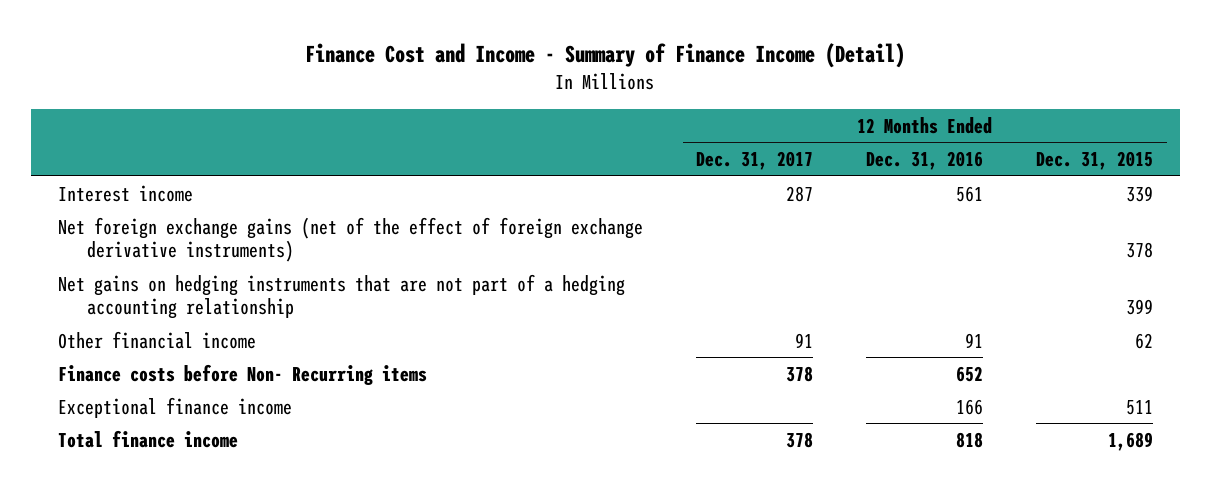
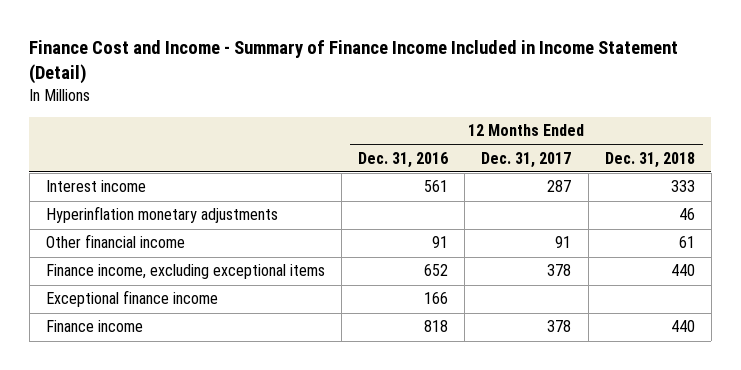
- Finance Cost and Income - Summary of Finance Income (Detail)
+ Finance Cost and Income - Summary of Finance Income Included in Income Statement (Detail)
- | 12 Months Ended Dec. 31, 2017 | 12 Months Ended Dec. 31, 2016 | 12 Months Ended Dec. 31, 2015
+ | 12 Months Ended Dec. 31, 2016 | 12 Months Ended Dec. 31, 2017 | 12 Months Ended Dec. 31, 2018
- Net foreign exchange gains (net of the effect of foreign exchange derivative instruments) | | | 378
- Net gains on hedging instruments that are not part of a hedging accounting relationship | | | 399
+ Hyperinflation monetary adjustments | | | 46
- Finance costs before Non- Recurring items | 378 | 652 |
+ Finance income, excluding exceptional items | 652 | 378 | 440
- Total finance income | 378 | 818 | 1,689
+ Finance income | 818 | 378 | 440

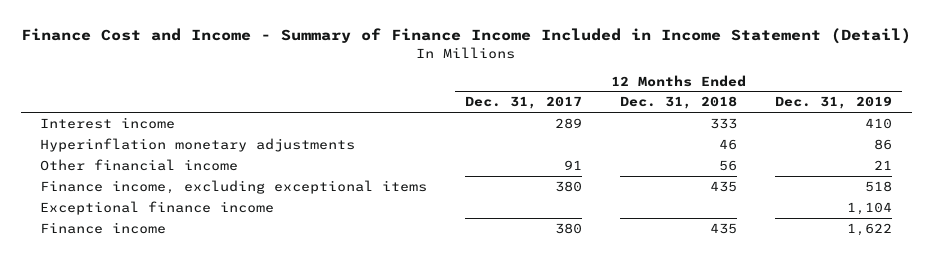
- | 12 Months Ended Dec. 31, 2016 | 12 Months Ended Dec. 31, 2017 | 12 Months Ended Dec. 31, 2018
+ | 12 Months Ended Dec. 31, 2017 | 12 Months Ended Dec. 31, 2018 | 12 Months Ended Dec. 31, 2019
- Interest income | 561 | 287 | 333
+ Interest income | 289 | 333 | 410
- Other financial income | 91 | 91 | 61
- Finance income, excluding exceptional items | 652 | 378 | 440
+ Other financial income | 91 | 56 | 21
+ Finance income, excluding exceptional items | 380 | 435 | 518
- Finance income | 818 | 378 | 440
+ Finance income | 380 | 435 | 1,622

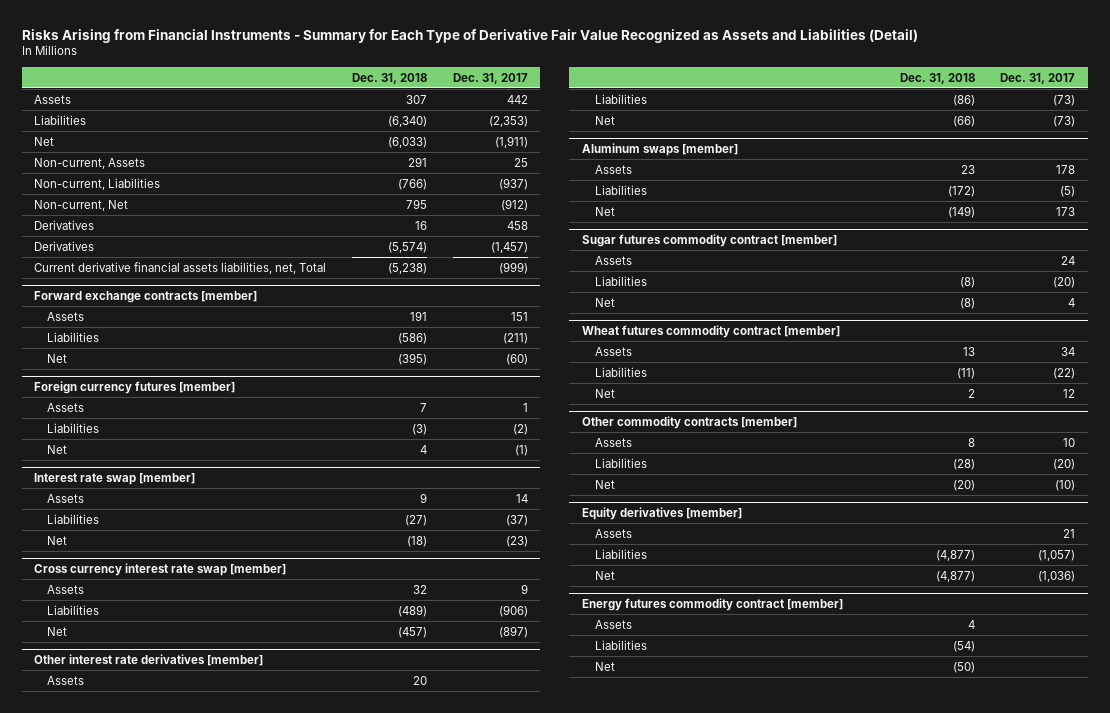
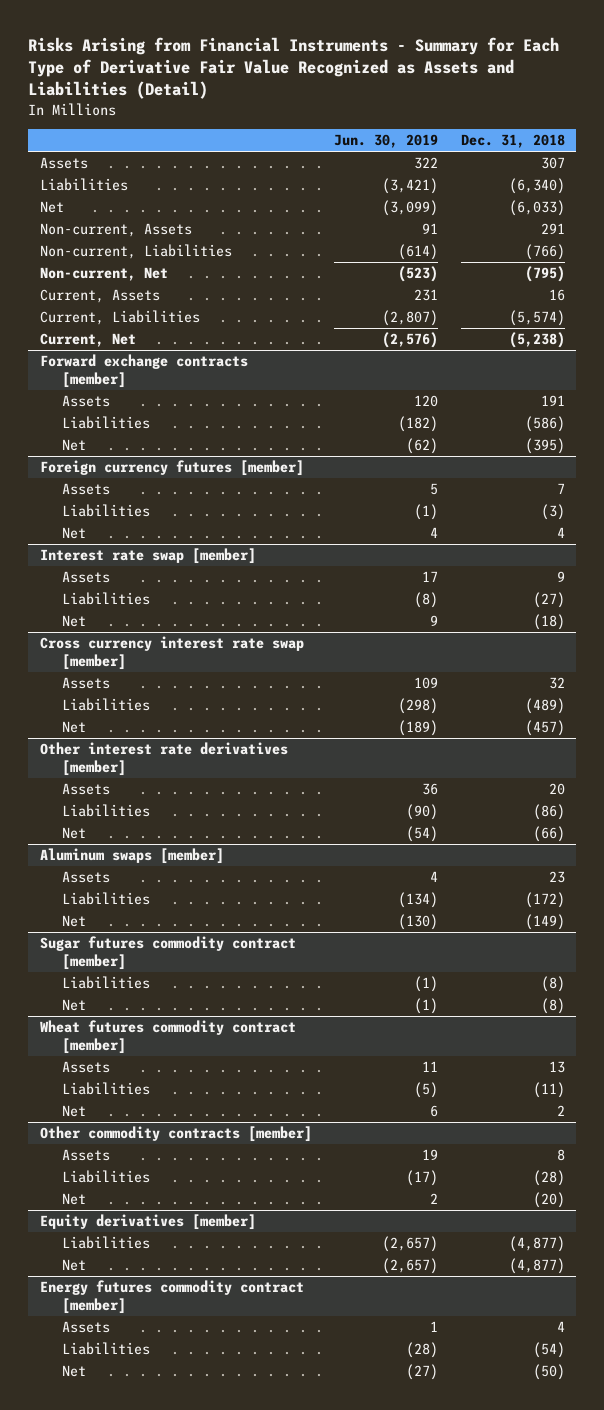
- | Dec. 31, 2018 | Dec. 31, 2017
+ | Jun. 30, 2019 | Dec. 31, 2018
- Non-current, Net | 795 | (912)
- Derivatives | 16 | 458
- Derivatives | (5,574) | (1,457)
- Current derivative financial assets liabilities, net, Total | (5,238) | (999)
+ Non-current, Net | (523) | (795)
+ Current, Assets | 231 | 16
+ Current, Liabilities | (2,807) | (5,574)
+ Current, Net | (2,576) | (5,238)
@ Sugar futures commodity contract [member]
- Assets | | 24
@ Equity derivatives [member]
- Assets | | 21

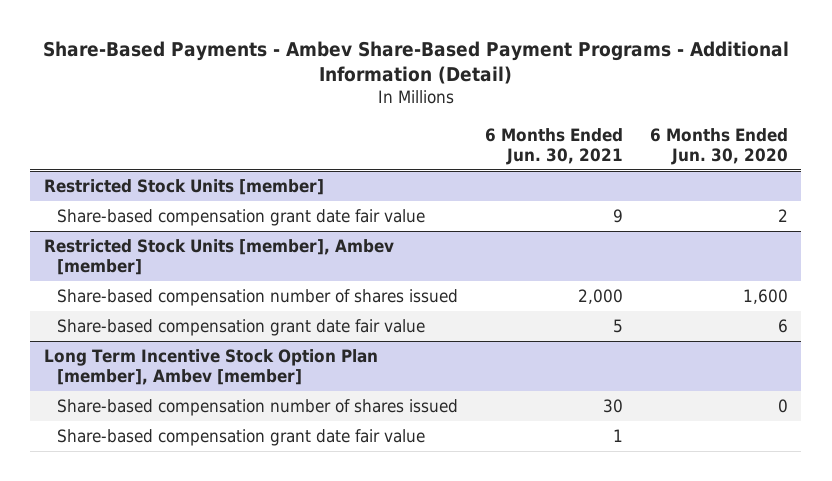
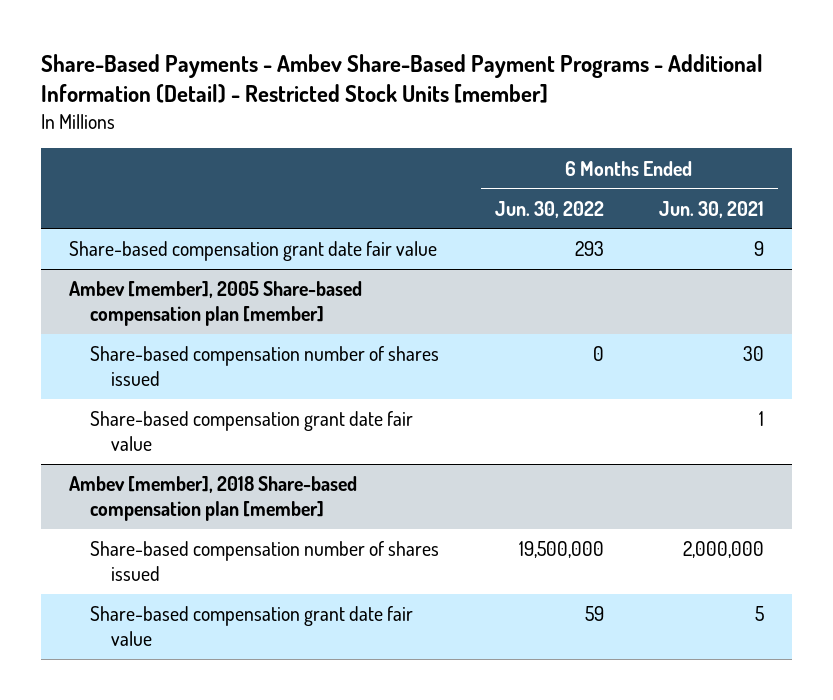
- Share-Based Payments - Ambev Share-Based Payment Programs - Additional Information (Detail)
+ Share-Based Payments - Ambev Share-Based Payment Programs - Additional Information (Detail) - Restricted Stock Units [member]
- | 6 Months Ended Jun. 30, 2021 | 6 Months Ended Jun. 30, 2020
+ | 6 Months Ended Jun. 30, 2022 | 6 Months Ended Jun. 30, 2021
- Restricted Stock Units [member]
- Restricted Stock Units [member], Ambev [member]
- Share-based compensation number of shares issued | 2,000 | 1,600
- Share-based compensation grant date fair value | 5 | 6
- Long Term Incentive Stock Option Plan [member], Ambev [member]
+ Ambev [member], 2005 Share-based compensation plan [member]
+ Ambev [member], 2018 Share-based compensation plan [member]
+ Share-based compensation number of shares issued | 19,500,000 | 2,000,000
+ Share-based compensation grant date fair value | 59 | 5

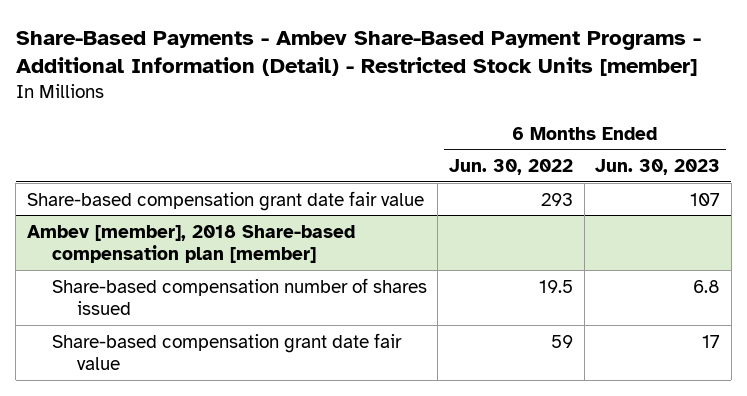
- | 6 Months Ended Jun. 30, 2022 | 6 Months Ended Jun. 30, 2021
+ | 6 Months Ended Jun. 30, 2022 | 6 Months Ended Jun. 30, 2023
- Ambev [member], 2005 Share-based compensation plan [member]
- Share-based compensation number of shares issued | 0 | 30
- Share-based compensation grant date fair value | | 1
@ Ambev [member], 2018 Share-based compensation plan [member]
- Share-based compensation number of shares issued | 19,500,000 | 2,000,000
+ Share-based compensation number of shares issued | 19.5 | 6.8

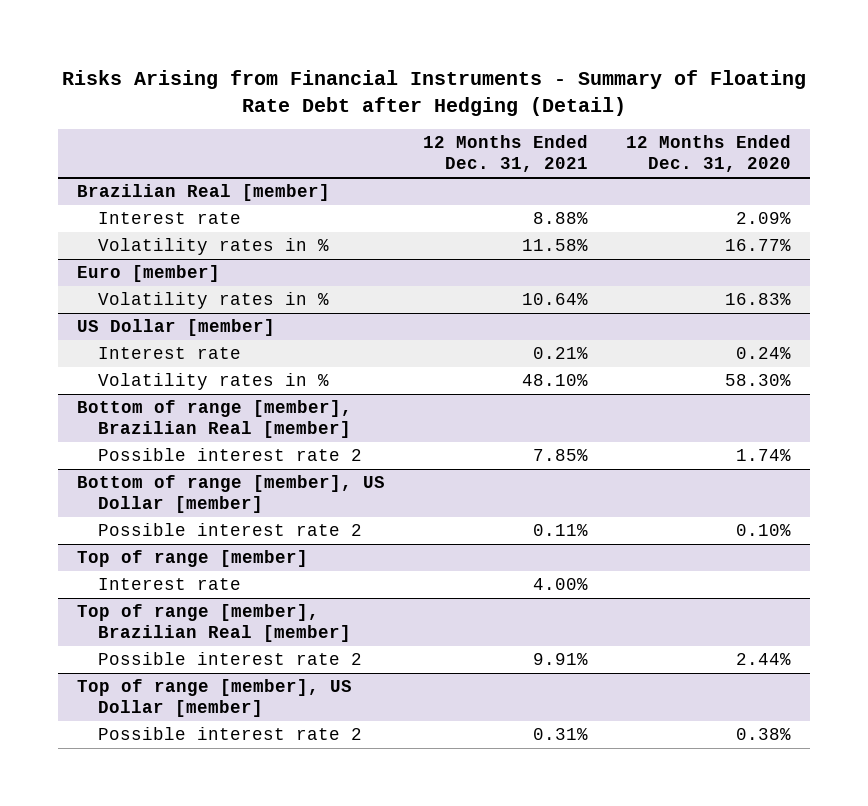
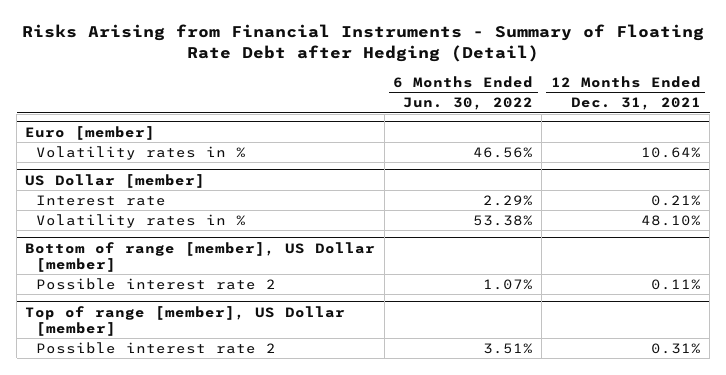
- | 12 Months Ended Dec. 31, 2021 | 12 Months Ended Dec. 31, 2020
+ | 6 Months Ended Jun. 30, 2022 | 12 Months Ended Dec. 31, 2021
- Brazilian Real [member]
- Interest rate | 8.88% | 2.09%
- Volatility rates in % | 11.58% | 16.77%
- Bottom of range [member], Brazilian Real [member]
- Possible interest rate 2 | 7.85% | 1.74%
- Top of range [member]
- Interest rate | 4.00% |
- Top of range [member], Brazilian Real [member]
- Possible interest rate 2 | 9.91% | 2.44%

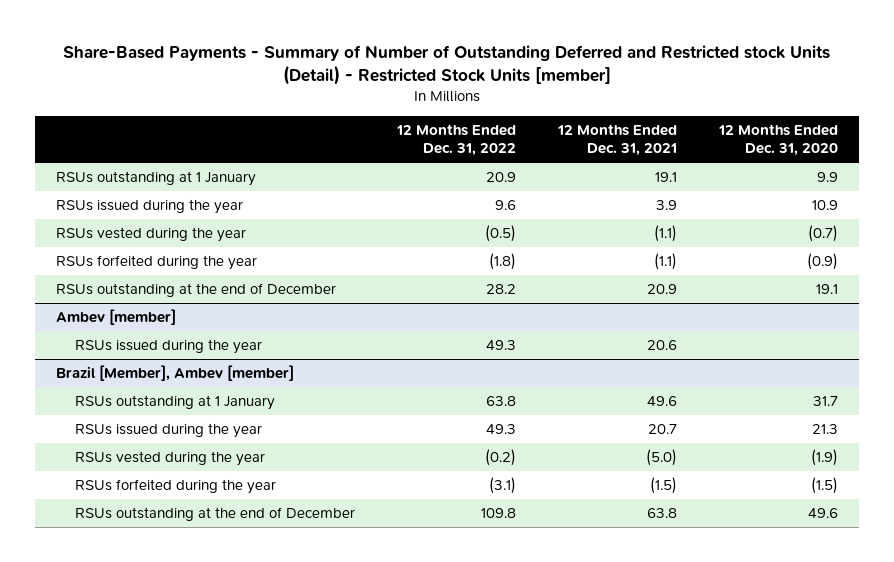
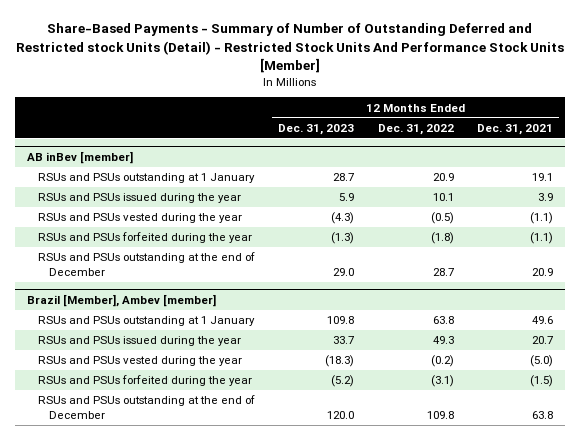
- Share-Based Payments - Summary of Number of Outstanding Deferred and Restricted stock Units (Detail) - Restricted Stock Units [member]
+ Share-Based Payments - Summary of Number of Outstanding Deferred and Restricted stock Units (Detail) - Restricted Stock Units And Performance Stock Units [Member]
- | 12 Months Ended Dec. 31, 2022 | 12 Months Ended Dec. 31, 2021 | 12 Months Ended Dec. 31, 2020
+ | 12 Months Ended Dec. 31, 2023 | 12 Months Ended Dec. 31, 2022 | 12 Months Ended Dec. 31, 2021
- RSUs outstanding at 1 January | 20.9 | 19.1 | 9.9
- RSUs issued during the year | 9.6 | 3.9 | 10.9
- RSUs vested during the year | (0.5) | (1.1) | (0.7)
- RSUs forfeited during the year | (1.8) | (1.1) | (0.9)
- RSUs outstanding at the end of December | 28.2 | 20.9 | 19.1
- Ambev [member]
- RSUs issued during the year | 49.3 | 20.6 |
+ AB inBev [member]
+ RSUs and PSUs outstanding at 1 January | 28.7 | 20.9 | 19.1
+ RSUs and PSUs issued during the year | 5.9 | 10.1 | 3.9
+ RSUs and PSUs vested during the year | (4.3) | (0.5) | (1.1)
+ RSUs and PSUs forfeited during the year | (1.3) | (1.8) | (1.1)
+ RSUs and PSUs outstanding at the end of December | 29.0 | 28.7 | 20.9
@ Brazil [Member], Ambev [member]
- RSUs outstanding at 1 January | 63.8 | 49.6 | 31.7
- RSUs issued during the year | 49.3 | 20.7 | 21.3
- RSUs vested during the year | (0.2) | (5.0) | (1.9)
- RSUs forfeited during the year | (3.1) | (1.5) | (1.5)
- RSUs outstanding at the end of December | 109.8 | 63.8 | 49.6
+ RSUs and PSUs outstanding at 1 January | 109.8 | 63.8 | 49.6
+ RSUs and PSUs issued during the year | 33.7 | 49.3 | 20.7
+ RSUs and PSUs vested during the year | (18.3) | (0.2) | (5.0)
+ RSUs and PSUs forfeited during the year | (5.2) | (3.1) | (1.5)
+ RSUs and PSUs outstanding at the end of December | 120.0 | 109.8 | 63.8

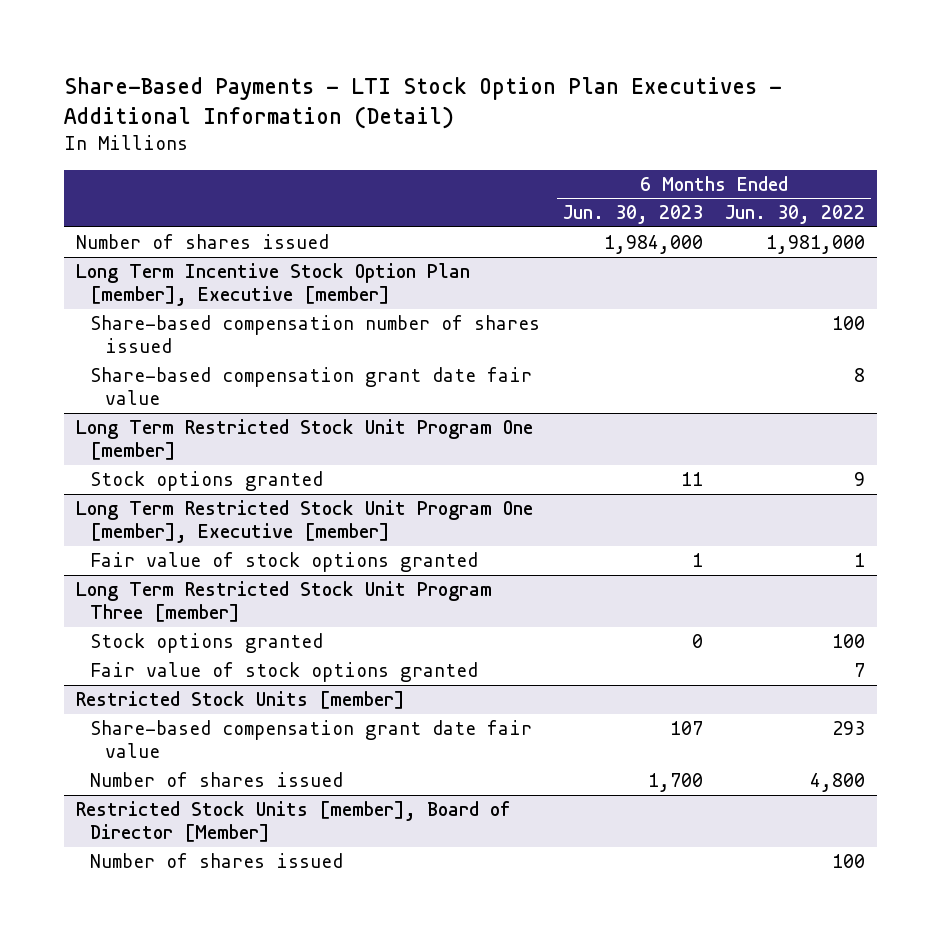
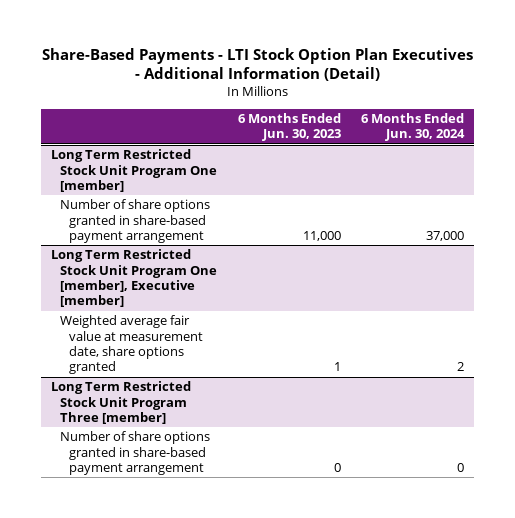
- | 6 Months Ended Jun. 30, 2023 | 6 Months Ended Jun. 30, 2022
+ | 6 Months Ended Jun. 30, 2023 | 6 Months Ended Jun. 30, 2024
- Number of shares issued | 1,984,000 | 1,981,000
- Long Term Incentive Stock Option Plan [member], Executive [member]
- Share-based compensation number of shares issued | | 100
- Share-based compensation grant date fair value | | 8
@ Long Term Restricted Stock Unit Program One [member]
- Stock options granted | 11 | 9
+ Number of share options granted in share-based payment arrangement | 11,000 | 37,000
@ Long Term Restricted Stock Unit Program One [member], Executive [member]
- Fair value of stock options granted | 1 | 1
+ Weighted average fair value at measurement date, share options granted | 1 | 2
@ Long Term Restricted Stock Unit Program Three [member]
- Stock options granted | 0 | 100
- Fair value of stock options granted | | 7
- Restricted Stock Units [member]
- Share-based compensation grant date fair value | 107 | 293
- Number of shares issued | 1,700 | 4,800
- Restricted Stock Units [member], Board of Director [Member]
- Number of shares issued | | 100
@ Long Term Restricted Stock Unit Program Three [member]
+ Number of share options granted in share-based payment arrangement | 0 | 0

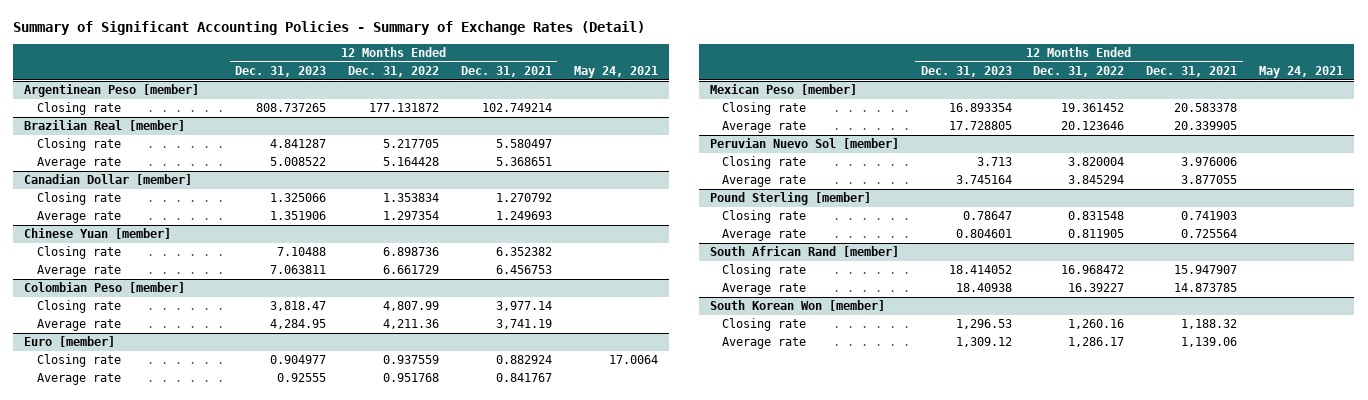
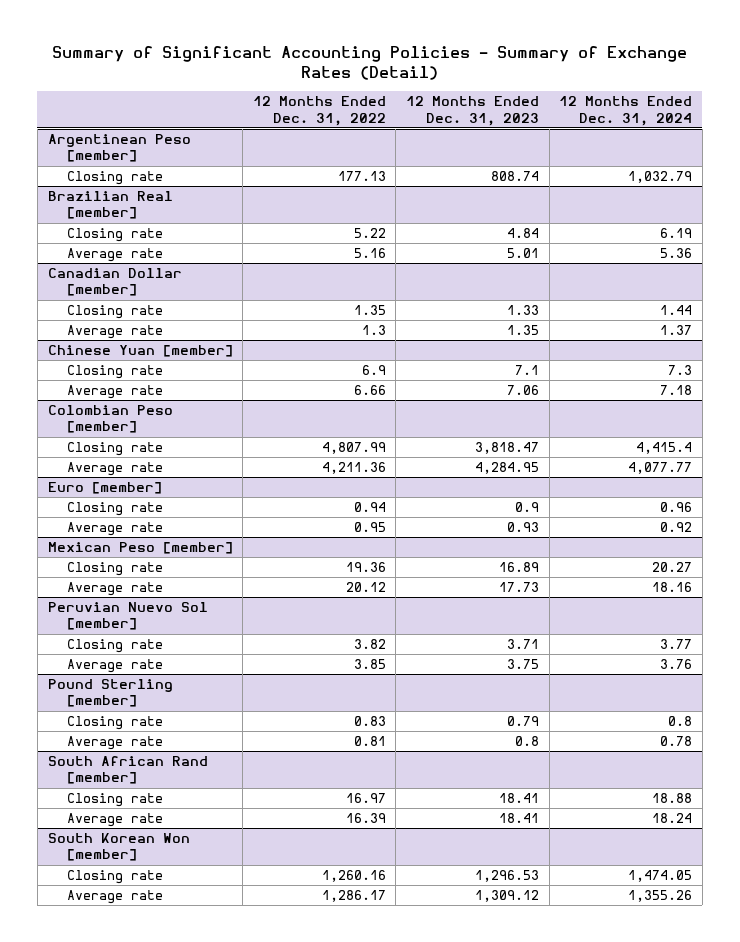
- | 12 Months Ended Dec. 31, 2023 | 12 Months Ended Dec. 31, 2022 | 12 Months Ended Dec. 31, 2021 | May 24, 2021
+ | 12 Months Ended Dec. 31, 2022 | 12 Months Ended Dec. 31, 2023 | 12 Months Ended Dec. 31, 2024
@ Argentinean Peso [member]
- Closing rate | 808.737265 | 177.131872 | 102.749214 |
+ Closing rate | 177.13 | 808.74 | 1,032.79
@ Brazilian Real [member]
- Closing rate | 4.841287 | 5.217705 | 5.580497 |
- Average rate | 5.008522 | 5.164428 | 5.368651 |
+ Closing rate | 5.22 | 4.84 | 6.19
+ Average rate | 5.16 | 5.01 | 5.36
@ Canadian Dollar [member]
- Closing rate | 1.325066 | 1.353834 | 1.270792 |
- Average rate | 1.351906 | 1.297354 | 1.249693 |
+ Closing rate | 1.35 | 1.33 | 1.44
+ Average rate | 1.3 | 1.35 | 1.37
@ Chinese Yuan [member]
- Closing rate | 7.10488 | 6.898736 | 6.352382 |
- Average rate | 7.063811 | 6.661729 | 6.456753 |
+ Closing rate | 6.9 | 7.1 | 7.3
+ Average rate | 6.66 | 7.06 | 7.18
@ Euro [member]
- Closing rate | 0.904977 | 0.937559 | 0.882924 | 17.0064
- Average rate | 0.92555 | 0.951768 | 0.841767 |
+ Closing rate | 0.94 | 0.9 | 0.96
+ Average rate | 0.95 | 0.93 | 0.92
@ Mexican Peso [member]
- Closing rate | 16.893354 | 19.361452 | 20.583378 |
- Average rate | 17.728805 | 20.123646 | 20.339905 |
+ Closing rate | 19.36 | 16.89 | 20.27
+ Average rate | 20.12 | 17.73 | 18.16
@ Peruvian Nuevo Sol [member]
- Closing rate | 3.713 | 3.820004 | 3.976006 |
- Average rate | 3.745164 | 3.845294 | 3.877055 |
+ Closing rate | 3.82 | 3.71 | 3.77
+ Average rate | 3.85 | 3.75 | 3.76
@ Pound Sterling [member]
- Closing rate | 0.78647 | 0.831548 | 0.741903 |
- Average rate | 0.804601 | 0.811905 | 0.725564 |
+ Closing rate | 0.83 | 0.79 | 0.8
+ Average rate | 0.81 | 0.8 | 0.78
@ South African Rand [member]
- Closing rate | 18.414052 | 16.968472 | 15.947907 |
- Average rate | 18.40938 | 16.39227 | 14.873785 |
+ Closing rate | 16.97 | 18.41 | 18.88
+ Average rate | 16.39 | 18.41 | 18.24

